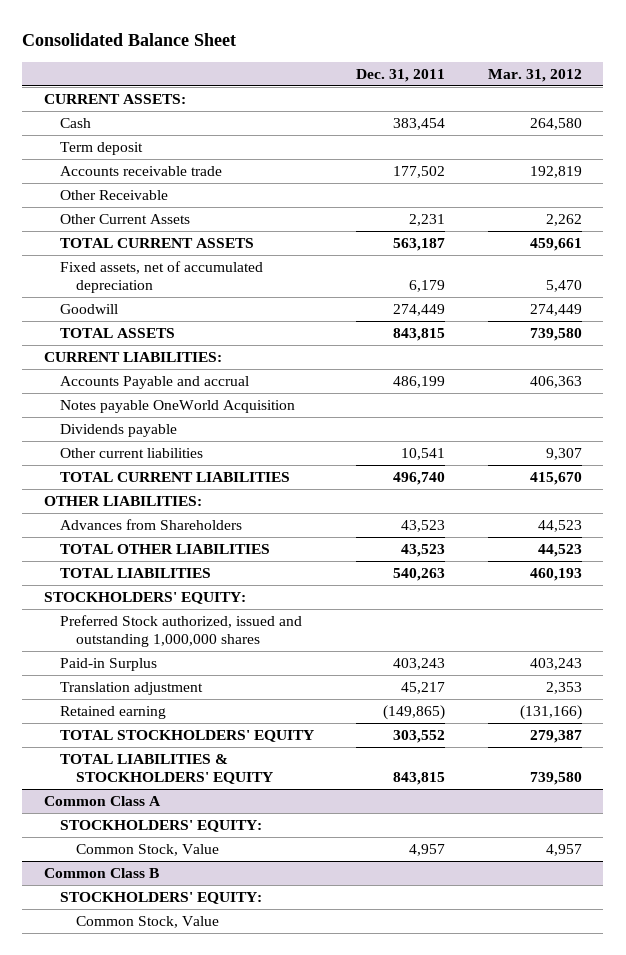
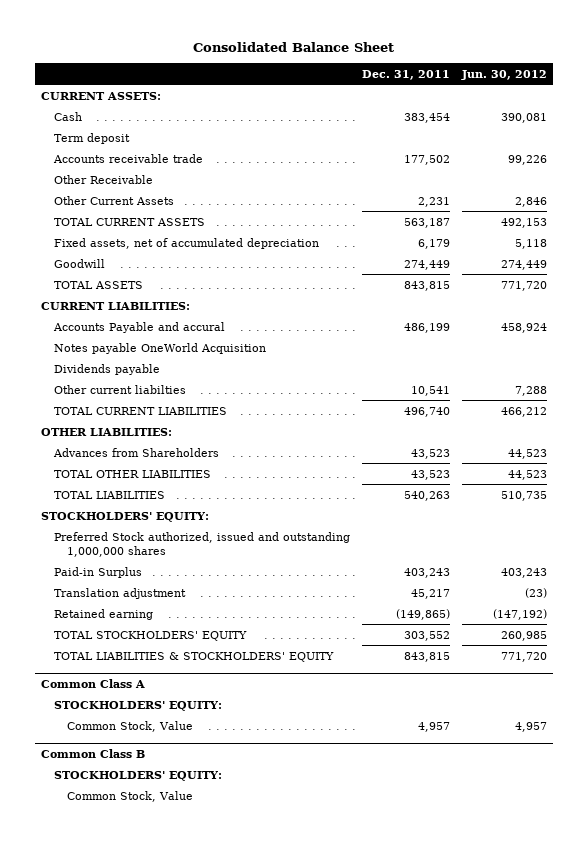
- | Dec. 31, 2011 | Mar. 31, 2012
+ | Dec. 31, 2011 | Jun. 30, 2012
- Accounts Payable and accrual | 486,199 | 406,363
+ Accounts Payable and accural | 486,199 | 458,924
- Other current liabilities | 10,541 | 9,307
+ Other current liabilties | 10,541 | 7,288

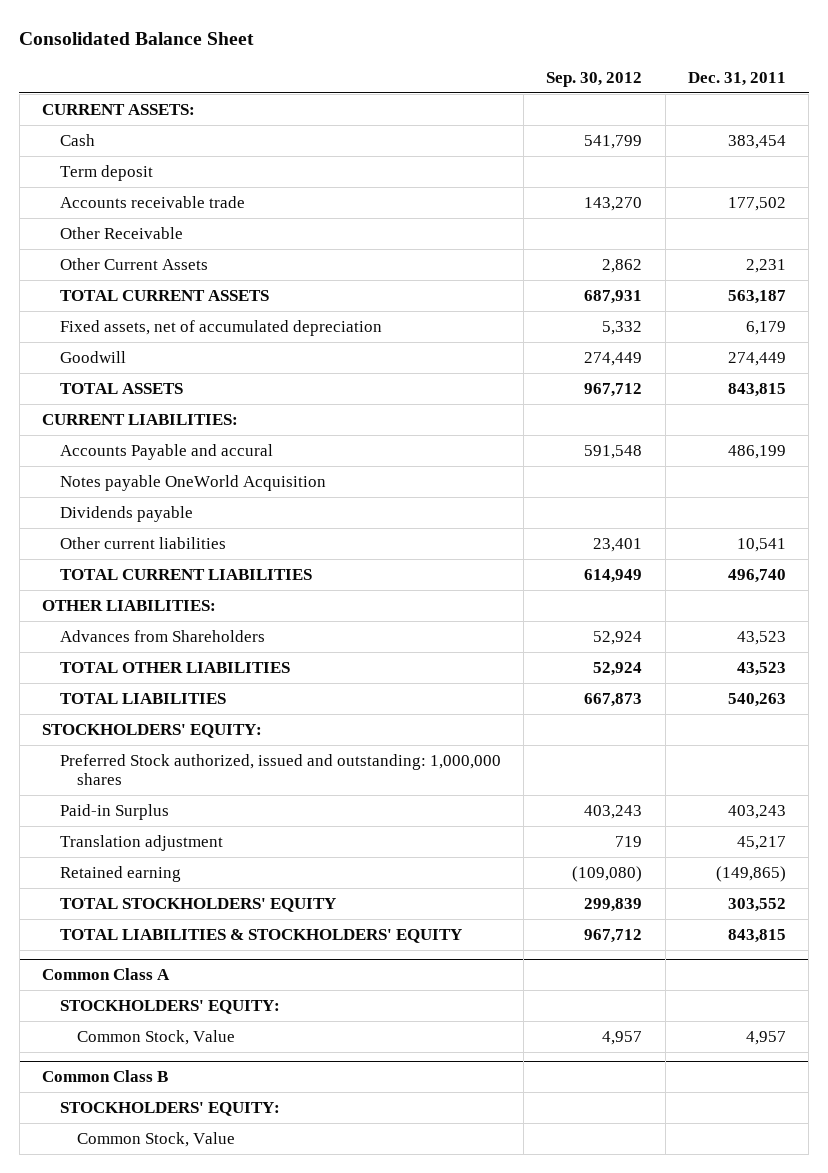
- | Dec. 31, 2011 | Jun. 30, 2012
+ | Sep. 30, 2012 | Dec. 31, 2011
- Other current liabilties | 10,541 | 7,288
+ Other current liabilities | 23,401 | 10,541
- Preferred Stock authorized, issued and outstanding 1,000,000 shares
+ Preferred Stock authorized, issued and outstanding: 1,000,000 shares

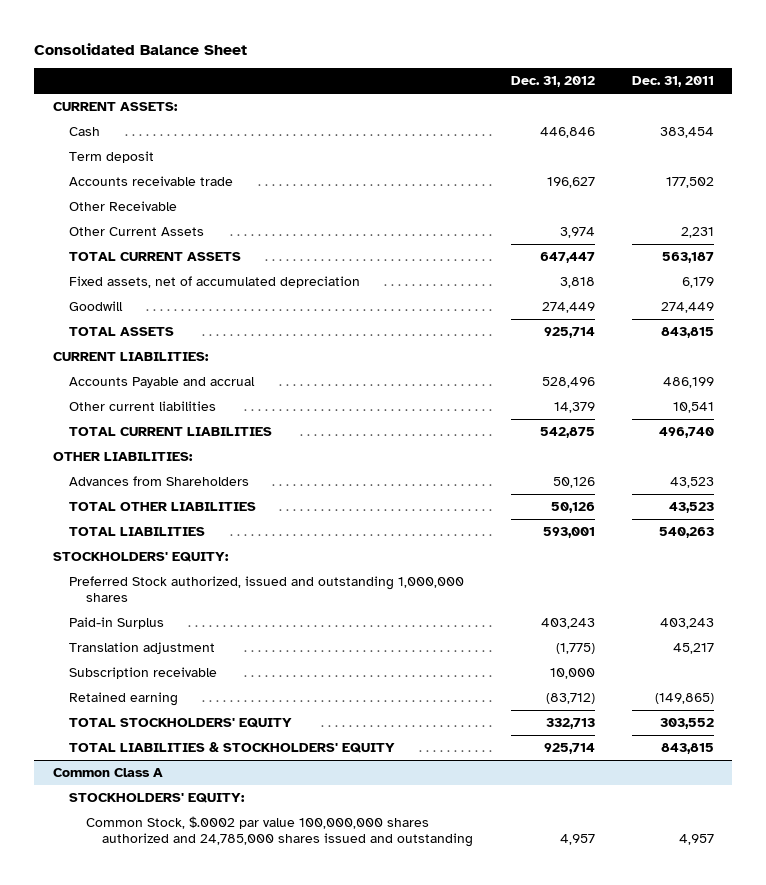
- | Sep. 30, 2012 | Dec. 31, 2011
+ | Dec. 31, 2012 | Dec. 31, 2011
- Accounts Payable and accural | 591,548 | 486,199
- Notes payable OneWorld Acquisition
- Dividends payable
+ Accounts Payable and accrual | 528,496 | 486,199
- Preferred Stock authorized, issued and outstanding: 1,000,000 shares
+ Preferred Stock authorized, issued and outstanding 1,000,000 shares
+ Subscription receivable | 10,000 |
@ Common Class A
- Common Stock, Value | 4,957 | 4,957
- Common Class B
- STOCKHOLDERS' EQUITY:
- Common Stock, Value
@ Common Class A
+ Common Stock, $.0002 par value 100,000,000 shares authorized and 24,785,000 shares issued and outstanding | 4,957 | 4,957

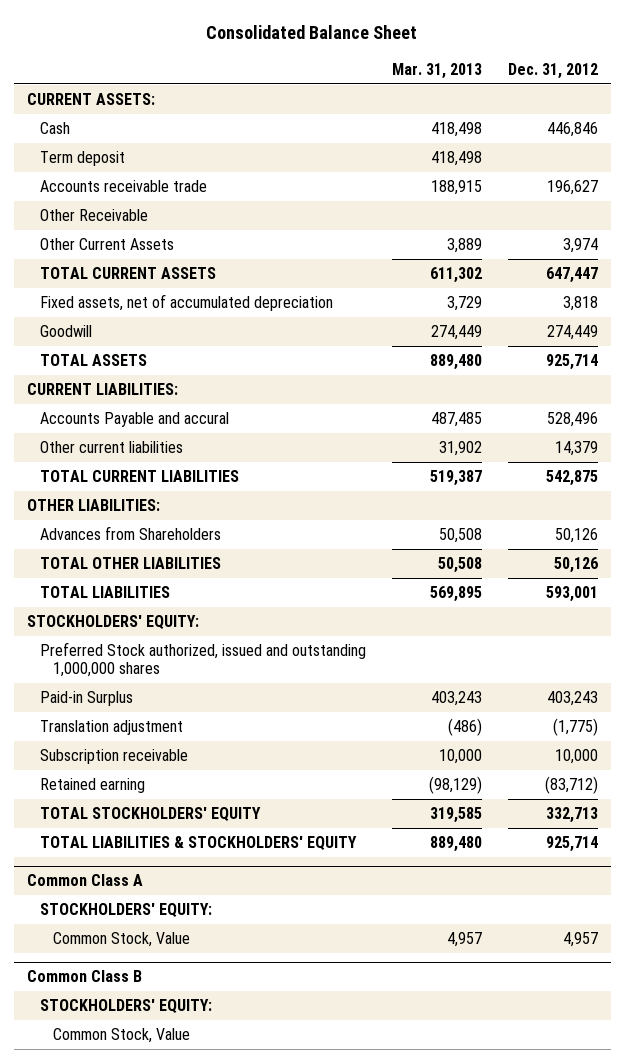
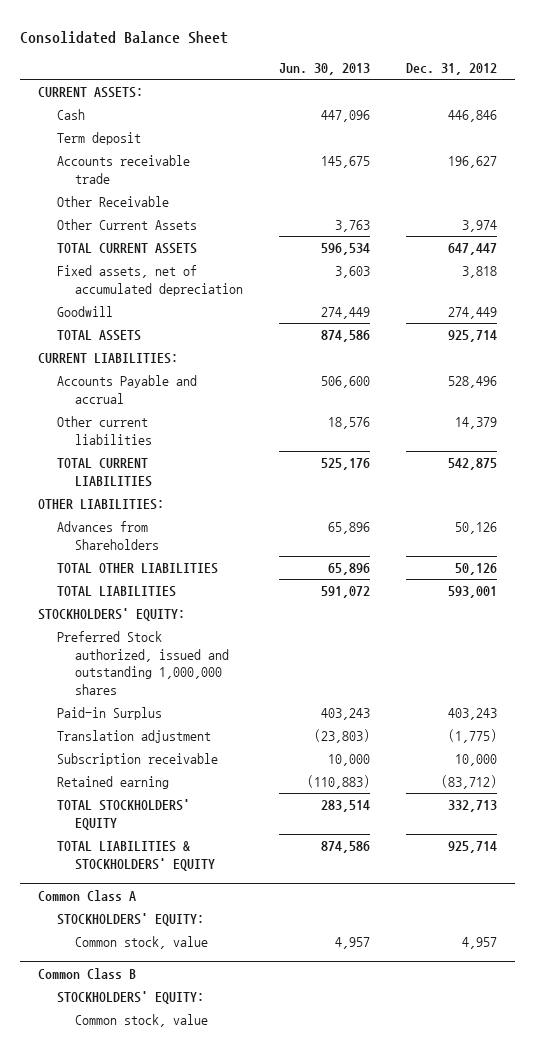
- | Mar. 31, 2013 | Dec. 31, 2012
+ | Jun. 30, 2013 | Dec. 31, 2012
- Accounts Payable and accural | 487,485 | 528,496
+ Accounts Payable and accrual | 506,600 | 528,496
@ Common Class A
- Common Stock, Value | 4,957 | 4,957
+ Common stock, value | 4,957 | 4,957
@ Common Class B
- Common Stock, Value
+ Common stock, value

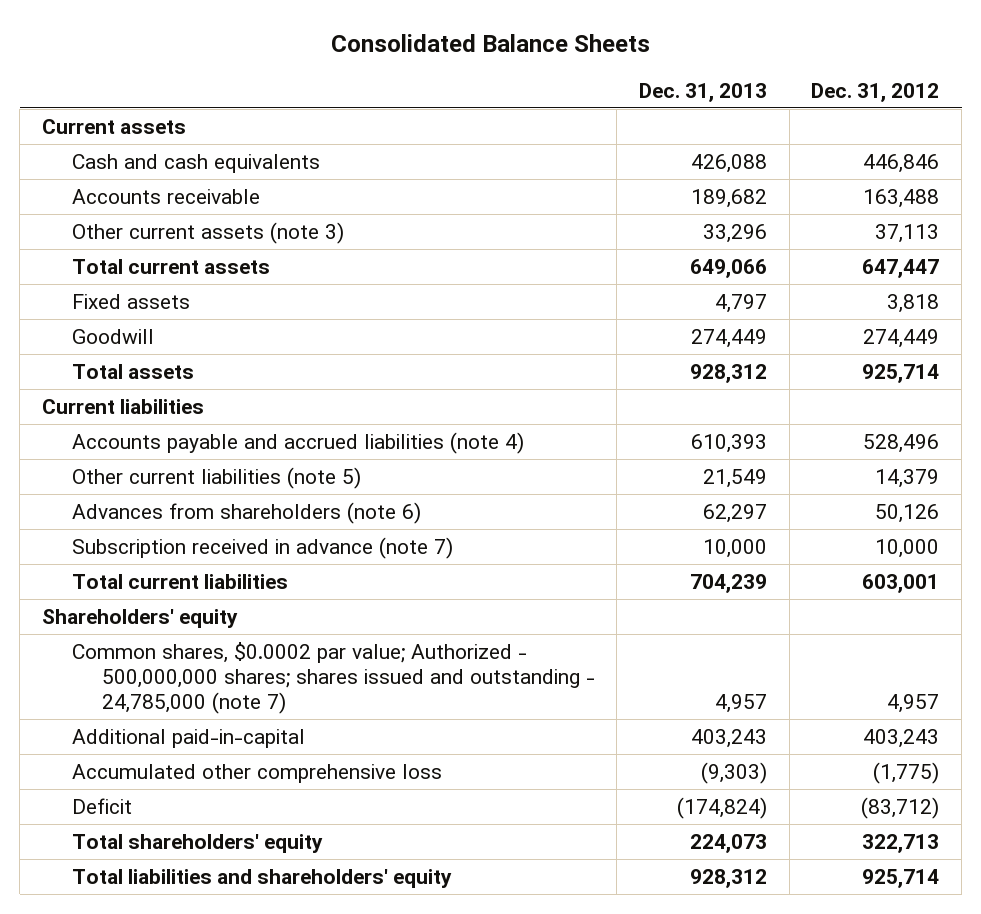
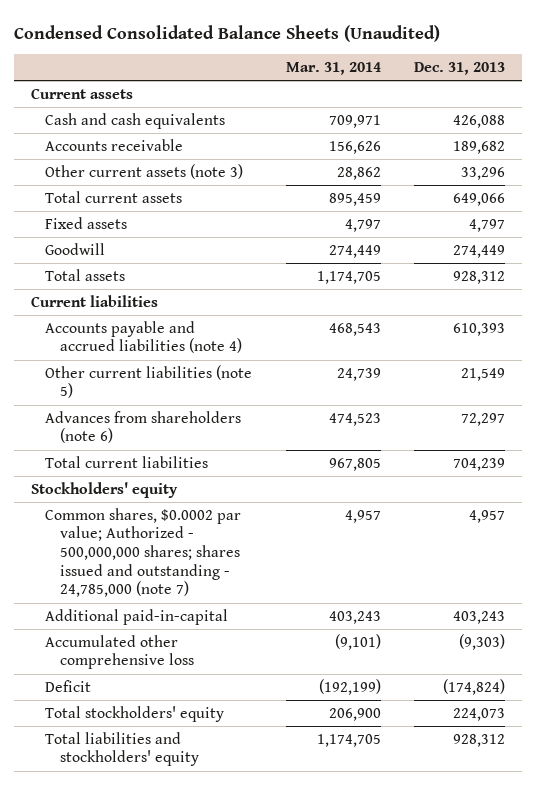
- Consolidated Balance Sheets
+ Condensed Consolidated Balance Sheets (Unaudited)
- | Dec. 31, 2013 | Dec. 31, 2012
+ | Mar. 31, 2014 | Dec. 31, 2013
- Advances from shareholders (note 6) | 62,297 | 50,126
- Subscription received in advance (note 7) | 10,000 | 10,000
+ Advances from shareholders (note 6) | 474,523 | 72,297
- Shareholders' equity
+ Stockholders' equity
- Total shareholders' equity | 224,073 | 322,713
- Total liabilities and shareholders' equity | 928,312 | 925,714
+ Total stockholders' equity | 206,900 | 224,073
+ Total liabilities and stockholders' equity | 1,174,705 | 928,312

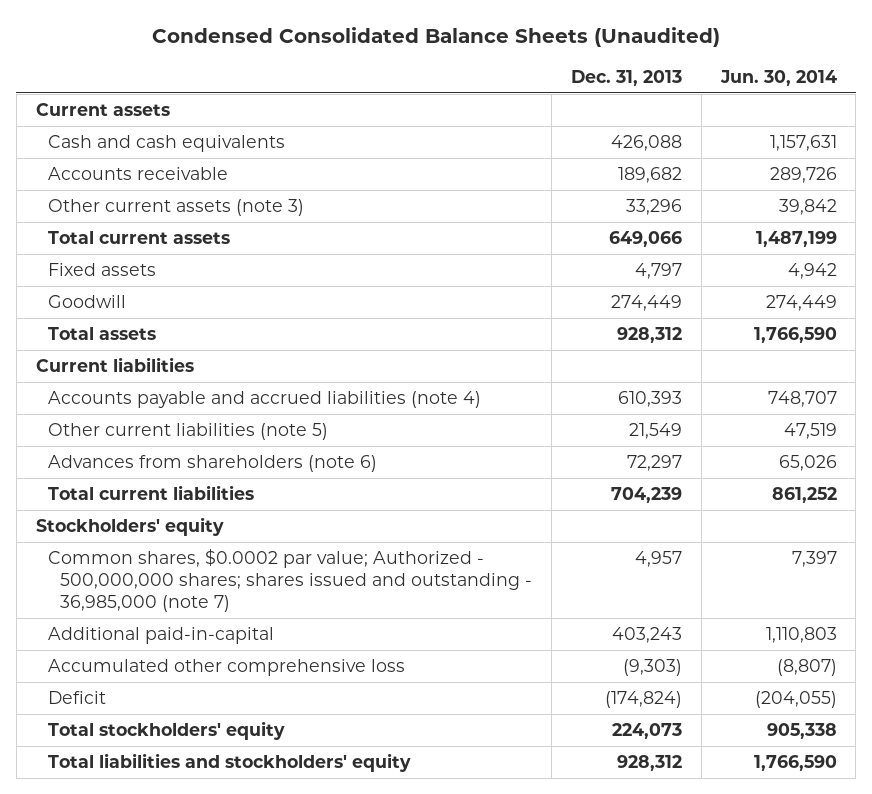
- | Mar. 31, 2014 | Dec. 31, 2013
+ | Dec. 31, 2013 | Jun. 30, 2014
- Common shares, $0.0002 par value; Authorized - 500,000,000 shares; shares issued and outstanding - 24,785,000 (note 7) | 4,957 | 4,957
+ Common shares, $0.0002 par value; Authorized - 500,000,000 shares; shares issued and outstanding - 36,985,000 (note 7) | 4,957 | 7,397

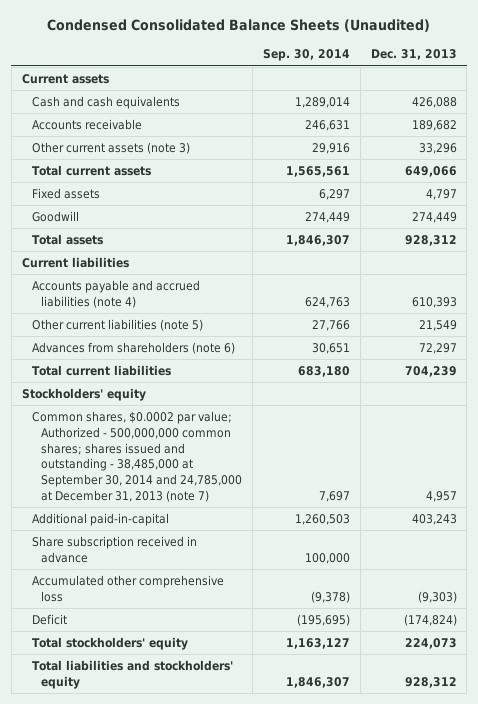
- | Dec. 31, 2013 | Jun. 30, 2014
+ | Sep. 30, 2014 | Dec. 31, 2013
- Common shares, $0.0002 par value; Authorized - 500,000,000 shares; shares issued and outstanding - 36,985,000 (note 7) | 4,957 | 7,397
+ Common shares, $0.0002 par value; Authorized - 500,000,000 common shares; shares issued and outstanding - 38,485,000 at September 30, 2014 and 24,785,000 at December 31, 2013 (note 7) | 7,697 | 4,957
+ Share subscription received in advance | 100,000 |

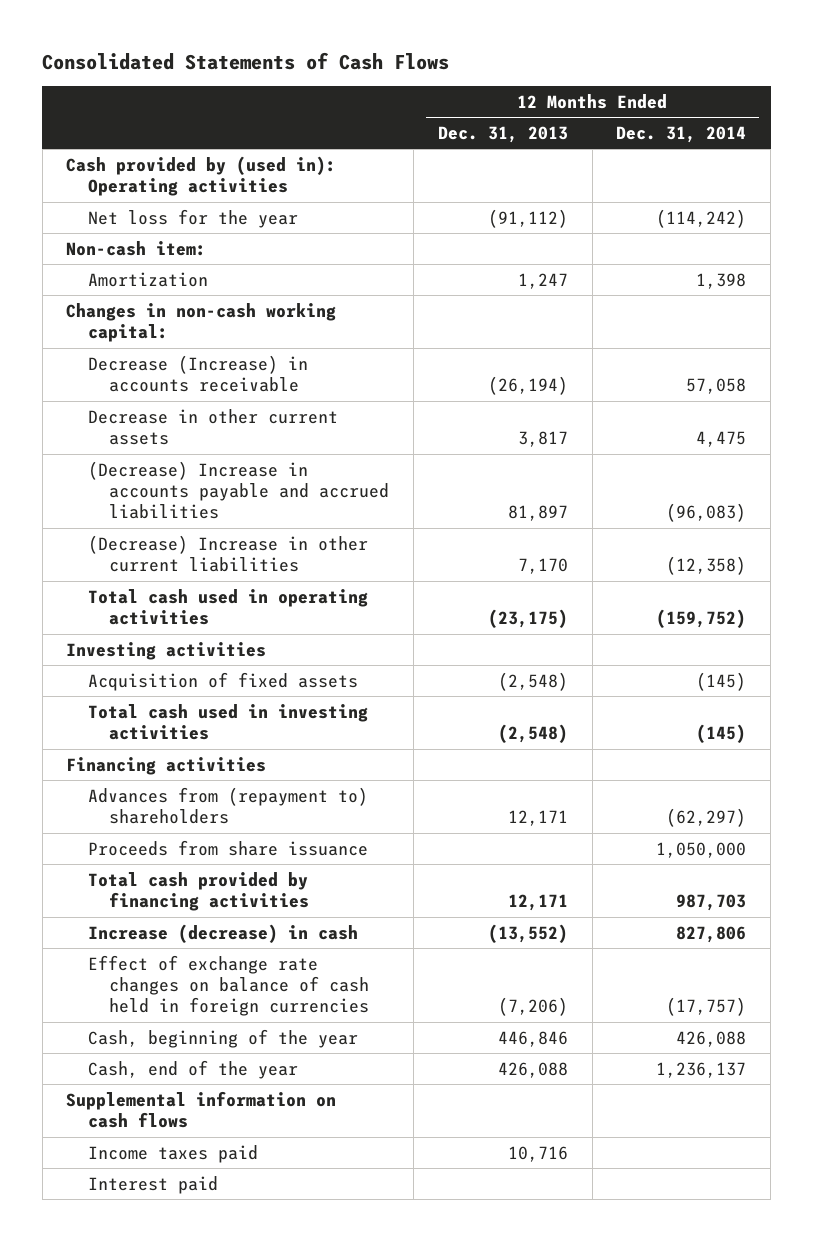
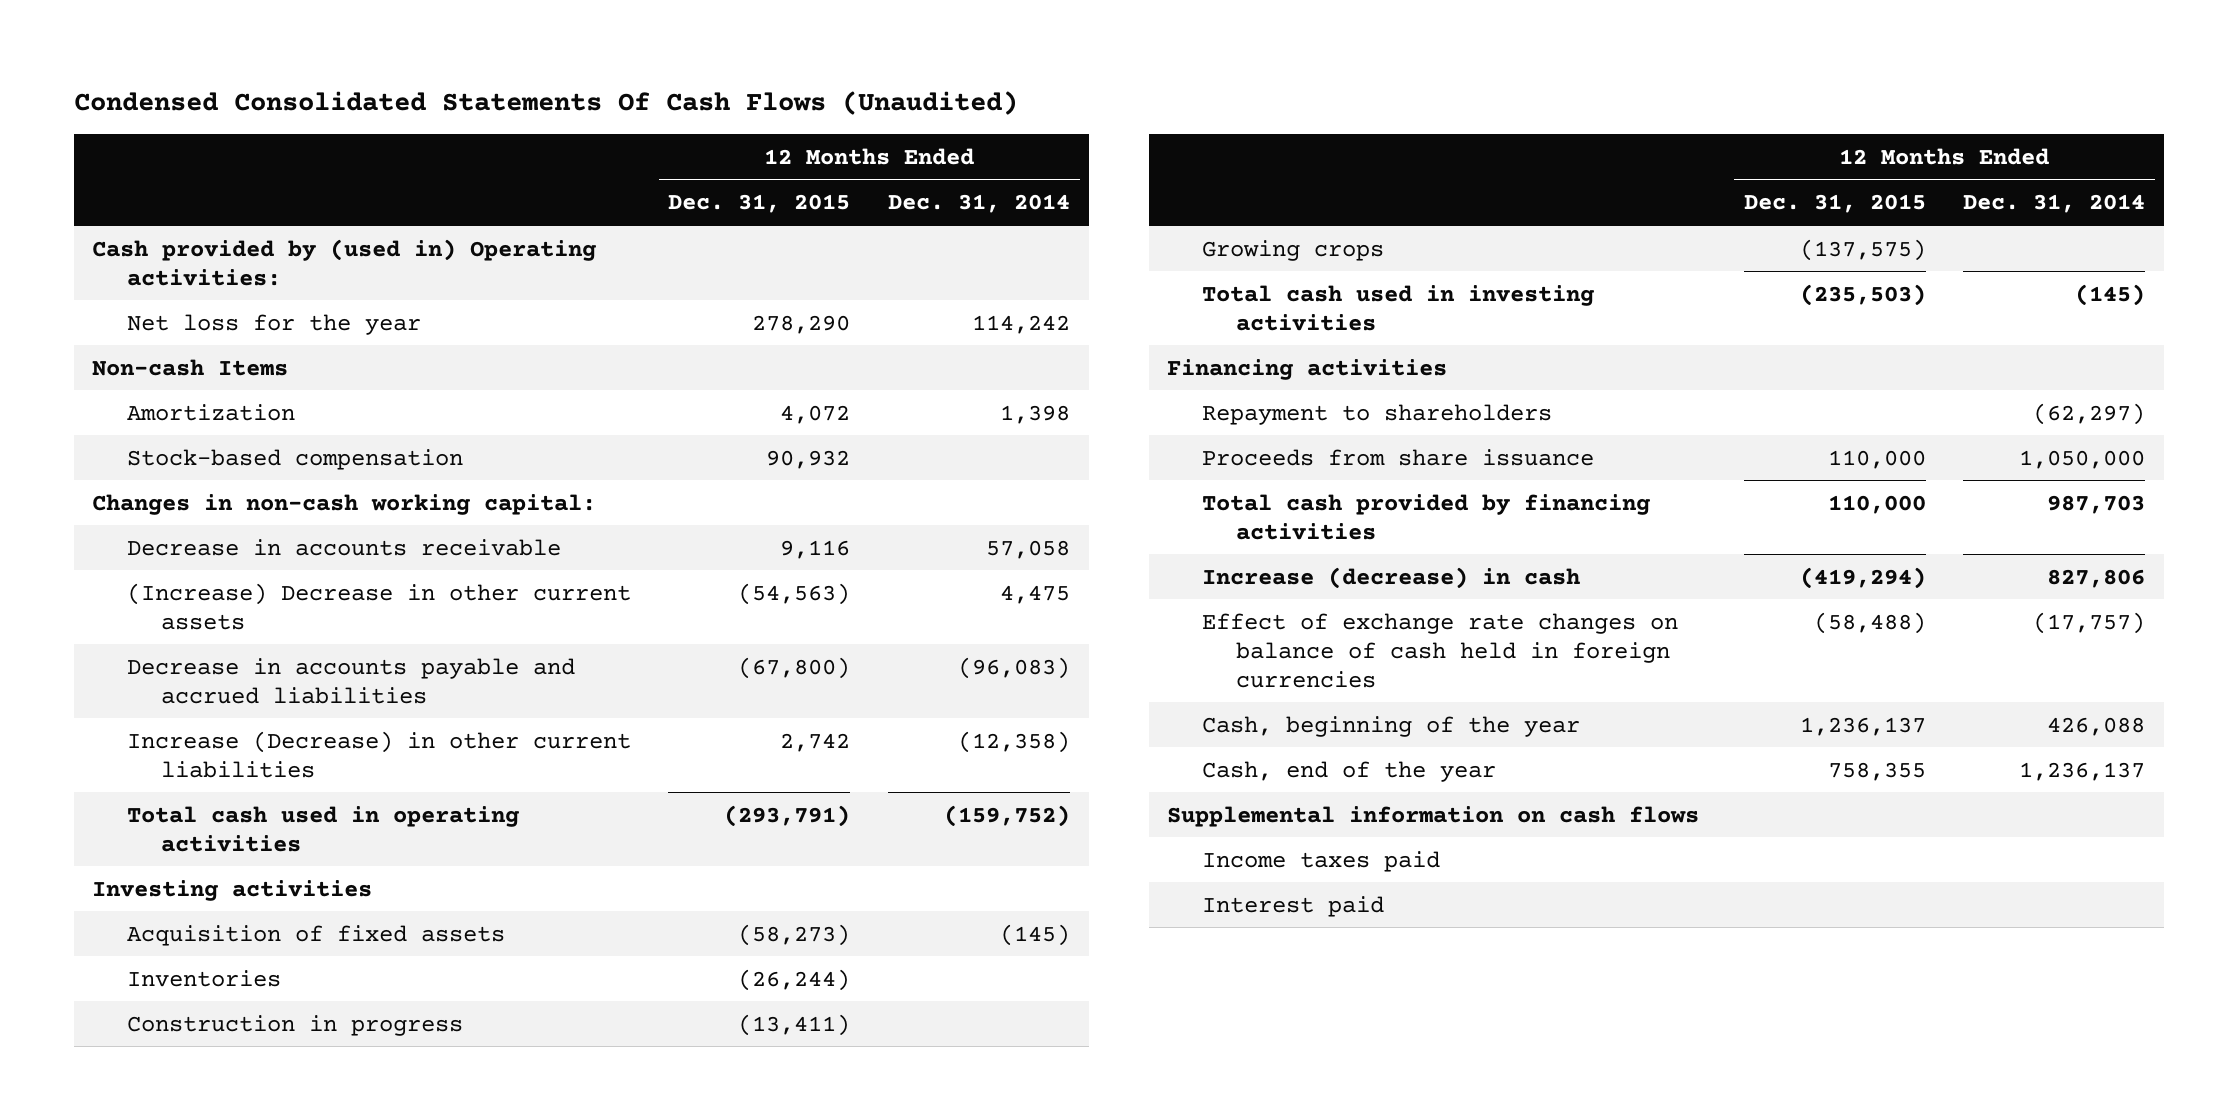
- Consolidated Statements of Cash Flows
+ Condensed Consolidated Statements Of Cash Flows (Unaudited)
- | 12 Months Ended Dec. 31, 2013 | 12 Months Ended Dec. 31, 2014
+ | 12 Months Ended Dec. 31, 2015 | 12 Months Ended Dec. 31, 2014
- Cash provided by (used in): Operating activities
- Net loss for the year | (91,112) | (114,242)
- Non-cash item:
+ Cash provided by (used in) Operating activities:
+ Net loss for the year | 278,290 | 114,242
+ Non-cash Items
+ Stock-based compensation | 90,932 |
- Decrease (Increase) in accounts receivable | (26,194) | 57,058
- Decrease in other current assets | 3,817 | 4,475
- (Decrease) Increase in accounts payable and accrued liabilities | 81,897 | (96,083)
- (Decrease) Increase in other current liabilities | 7,170 | (12,358)
+ Decrease in accounts receivable | 9,116 | 57,058
+ (Increase) Decrease in other current assets | (54,563) | 4,475
+ Decrease in accounts payable and accrued liabilities | (67,800) | (96,083)
+ Increase (Decrease) in other current liabilities | 2,742 | (12,358)
+ Inventories | (26,244) |
+ Construction in progress | (13,411) |
+ Growing crops | (137,575) |
- Advances from (repayment to) shareholders | 12,171 | (62,297)
+ Repayment to shareholders | | (62,297)

